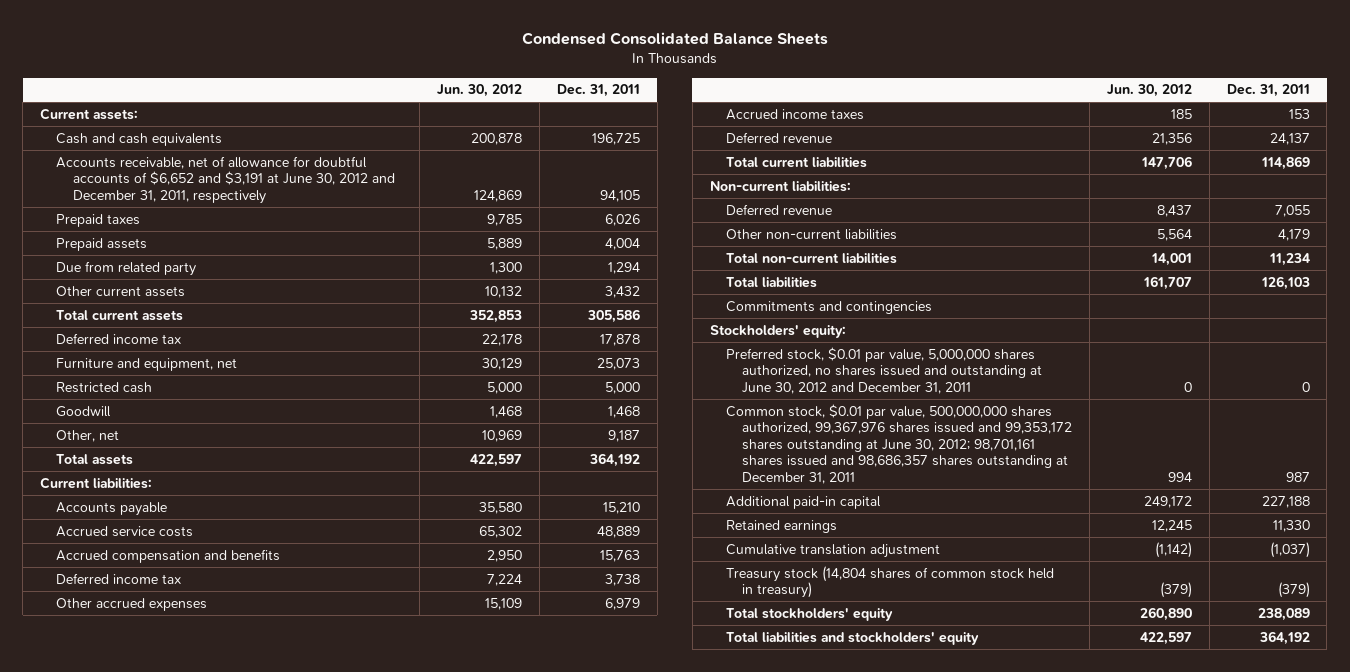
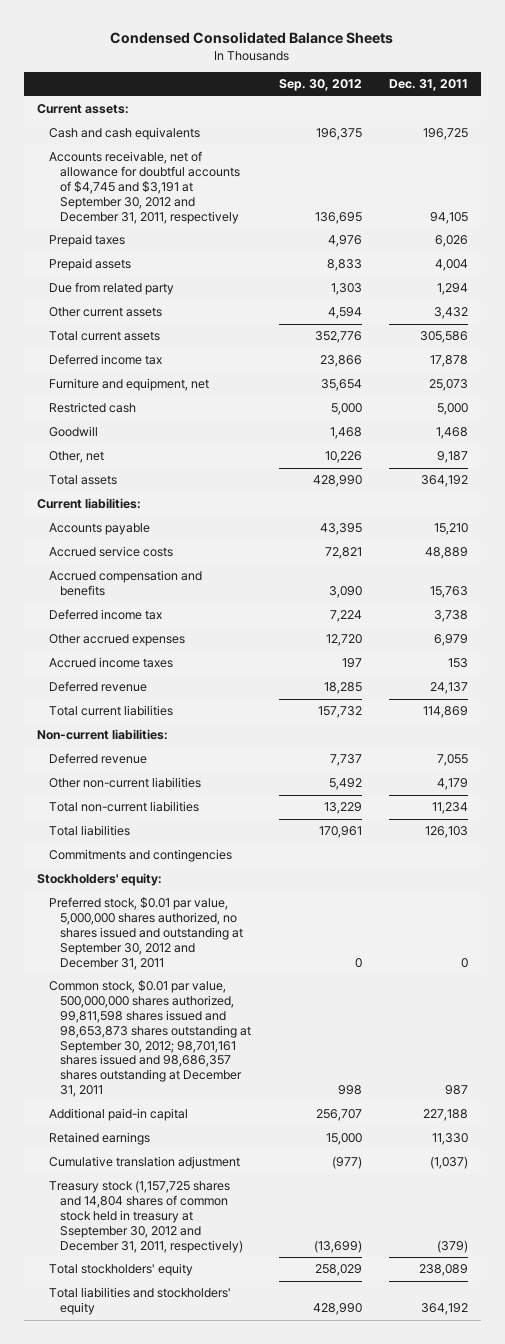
- | Jun. 30, 2012 | Dec. 31, 2011
+ | Sep. 30, 2012 | Dec. 31, 2011
- Accounts receivable, net of allowance for doubtful accounts of $6,652 and $3,191 at June 30, 2012 and December 31, 2011, respectively | 124,869 | 94,105
+ Accounts receivable, net of allowance for doubtful accounts of $4,745 and $3,191 at September 30, 2012 and December 31, 2011, respectively | 136,695 | 94,105
- Preferred stock, $0.01 par value, 5,000,000 shares authorized, no shares issued and outstanding at June 30, 2012 and December 31, 2011 | 0 | 0
- Common stock, $0.01 par value, 500,000,000 shares authorized, 99,367,976 shares issued and 99,353,172 shares outstanding at June 30, 2012; 98,701,161 shares issued and 98,686,357 shares outstanding at December 31, 2011 | 994 | 987
+ Preferred stock, $0.01 par value, 5,000,000 shares authorized, no shares issued and outstanding at September 30, 2012 and December 31, 2011 | 0 | 0
+ Common stock, $0.01 par value, 500,000,000 shares authorized, 99,811,598 shares issued and 98,653,873 shares outstanding at September 30, 2012; 98,701,161 shares issued and 98,686,357 shares outstanding at December 31, 2011 | 998 | 987
- Treasury stock (14,804 shares of common stock held in treasury) | (379) | (379)
+ Treasury stock (1,157,725 shares and 14,804 shares of common stock held in treasury at Sseptember 30, 2012 and December 31, 2011, respectively) | (13,699) | (379)

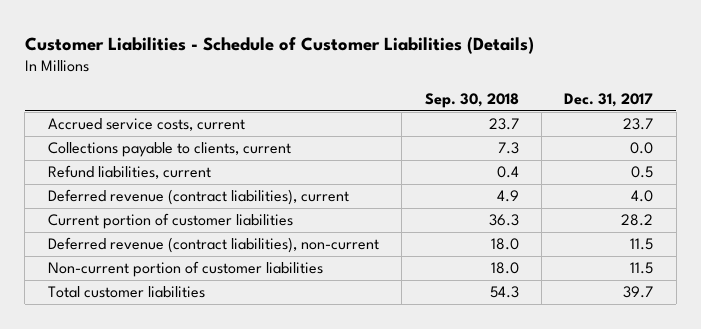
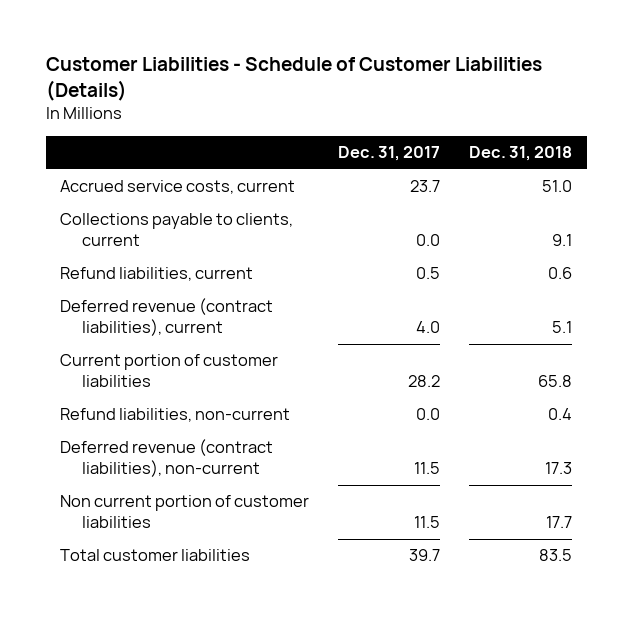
- | Sep. 30, 2018 | Dec. 31, 2017
+ | Dec. 31, 2017 | Dec. 31, 2018
+ Refund liabilities, non-current | 0.0 | 0.4
- Non-current portion of customer liabilities | 18.0 | 11.5
+ Non current portion of customer liabilities | 11.5 | 17.7

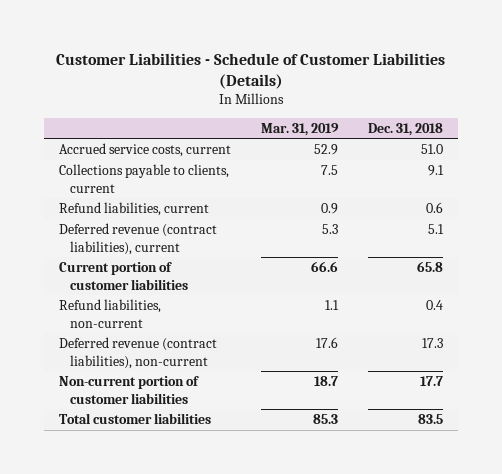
- | Dec. 31, 2017 | Dec. 31, 2018
+ | Mar. 31, 2019 | Dec. 31, 2018
- Non current portion of customer liabilities | 11.5 | 17.7
+ Non-current portion of customer liabilities | 18.7 | 17.7

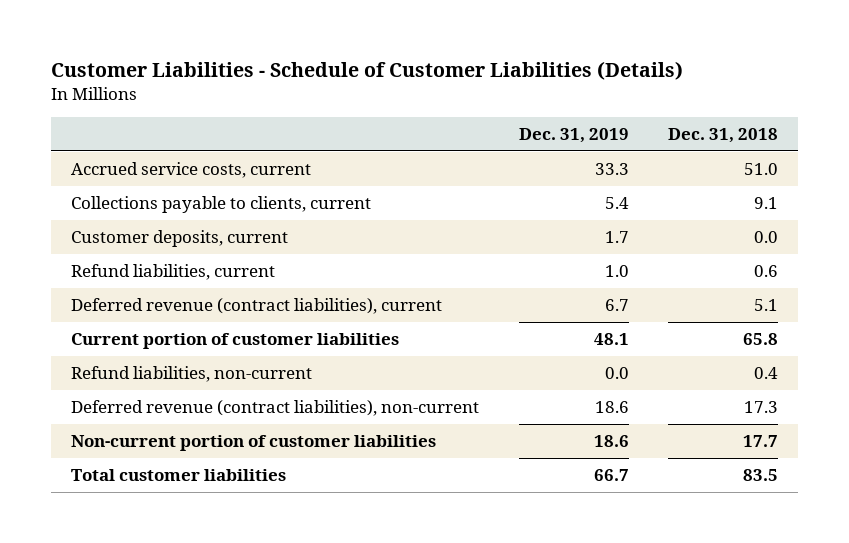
- | Mar. 31, 2019 | Dec. 31, 2018
+ | Dec. 31, 2019 | Dec. 31, 2018
+ Customer deposits, current | 1.7 | 0.0

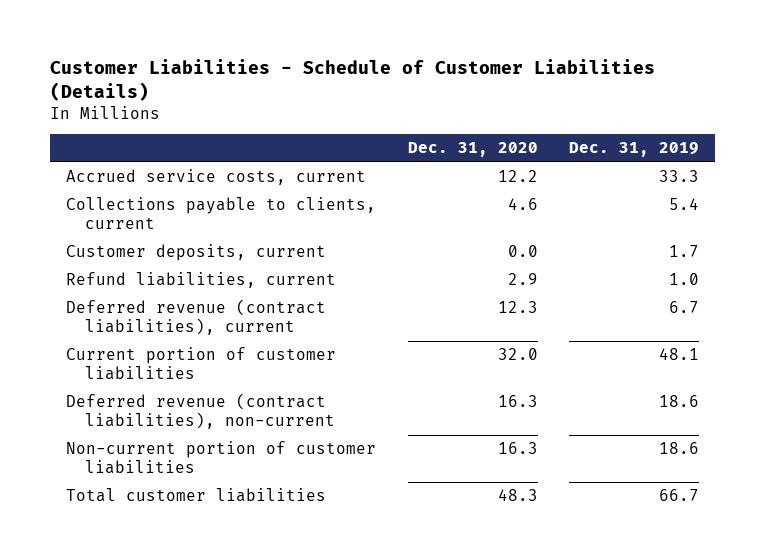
- | Dec. 31, 2019 | Dec. 31, 2018
+ | Dec. 31, 2020 | Dec. 31, 2019
- Refund liabilities, non-current | 0.0 | 0.4

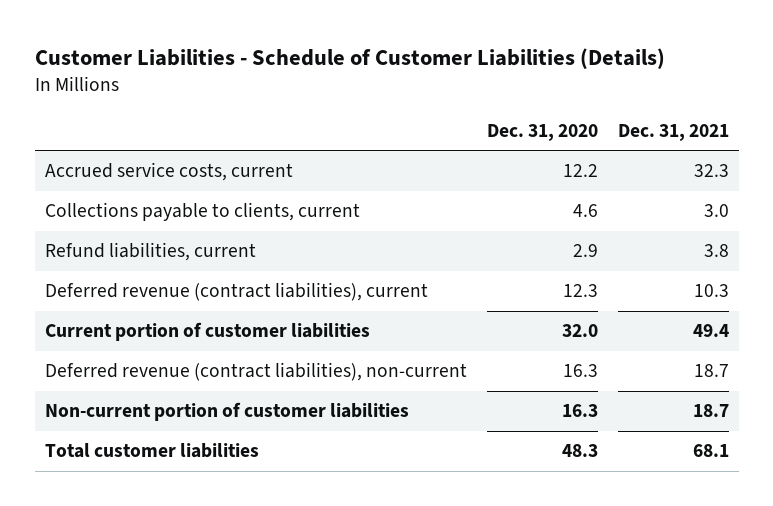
- | Dec. 31, 2020 | Dec. 31, 2019
+ | Dec. 31, 2020 | Dec. 31, 2021
- Customer deposits, current | 0.0 | 1.7

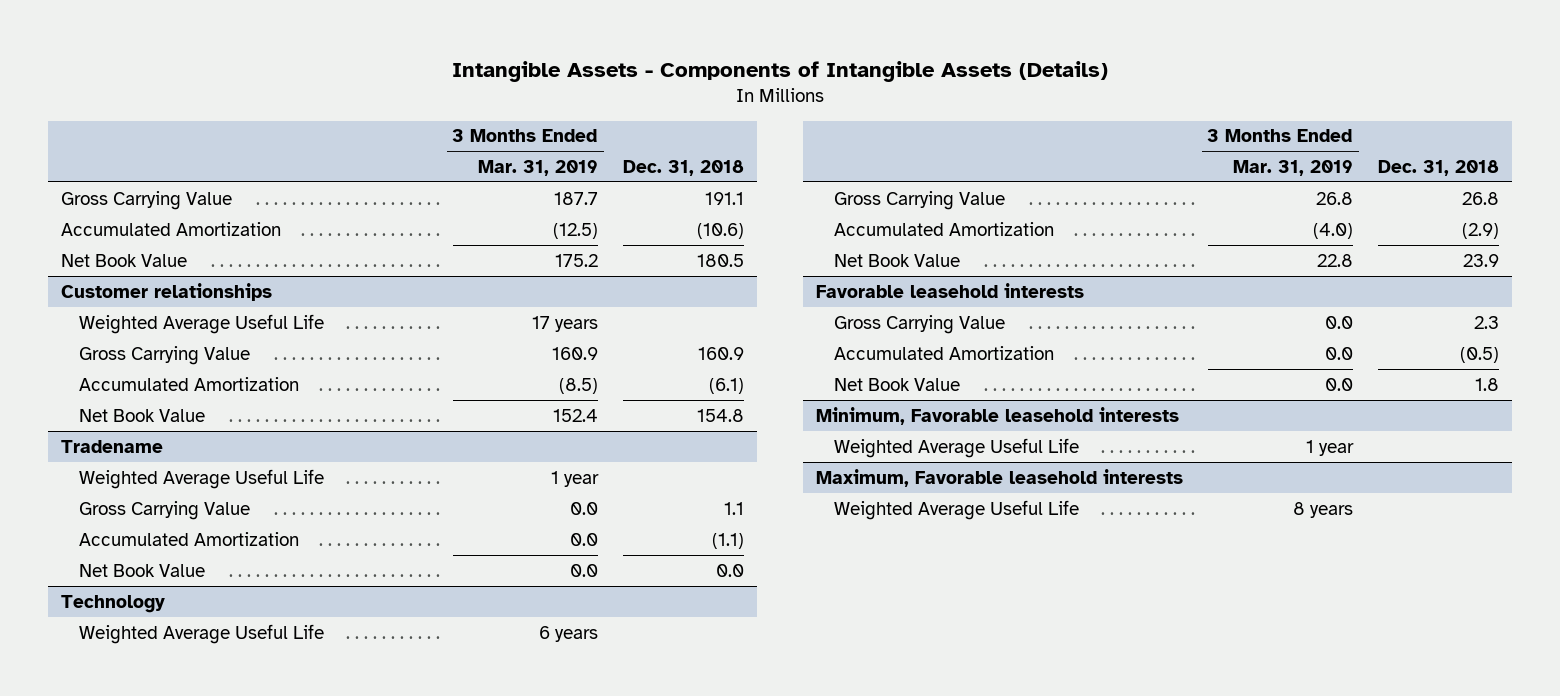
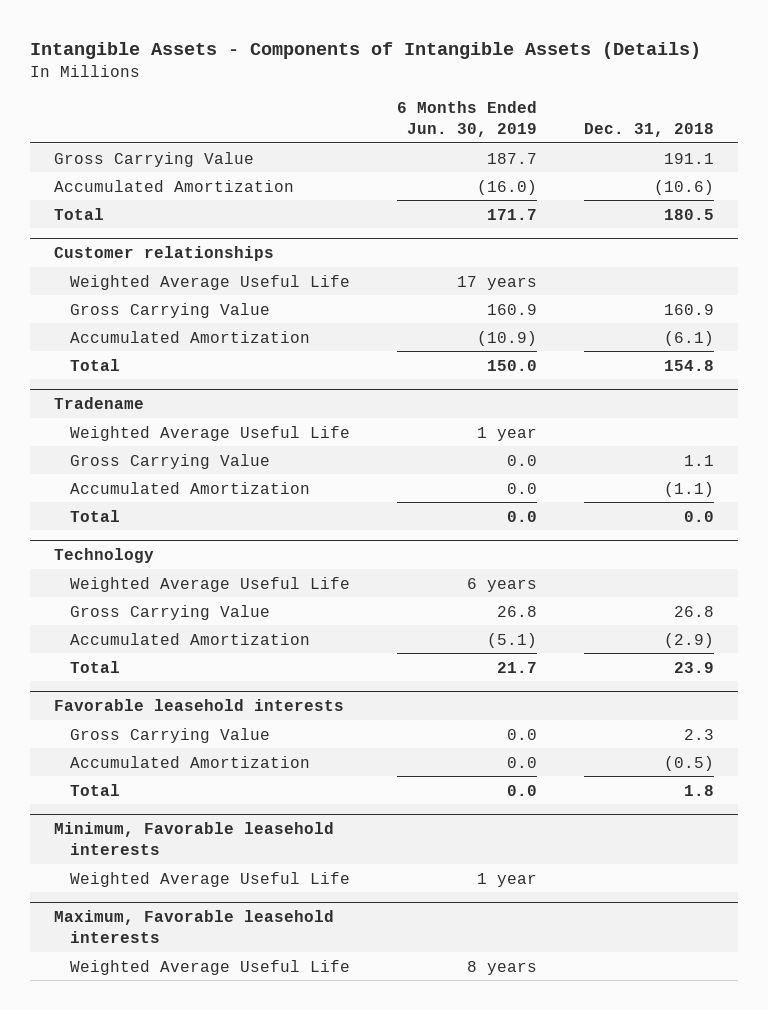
- | 3 Months Ended Mar. 31, 2019 | Dec. 31, 2018
+ | 6 Months Ended Jun. 30, 2019 | Dec. 31, 2018
- Net Book Value | 175.2 | 180.5
+ Total | 171.7 | 180.5
@ Customer relationships
- Net Book Value | 152.4 | 154.8
+ Total | 150.0 | 154.8
@ Tradename
- Net Book Value | 0.0 | 0.0
+ Total | 0.0 | 0.0
@ Technology
- Net Book Value | 22.8 | 23.9
+ Total | 21.7 | 23.9
@ Favorable leasehold interests
- Net Book Value | 0.0 | 1.8
+ Total | 0.0 | 1.8

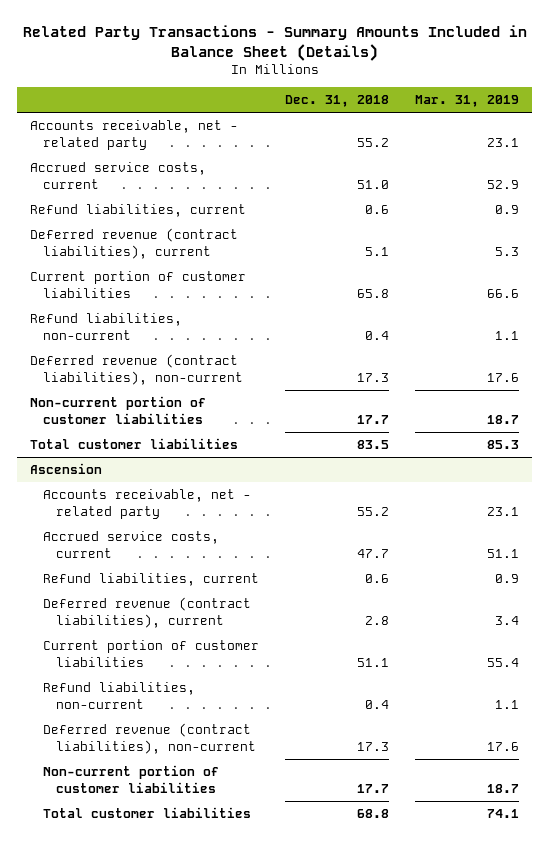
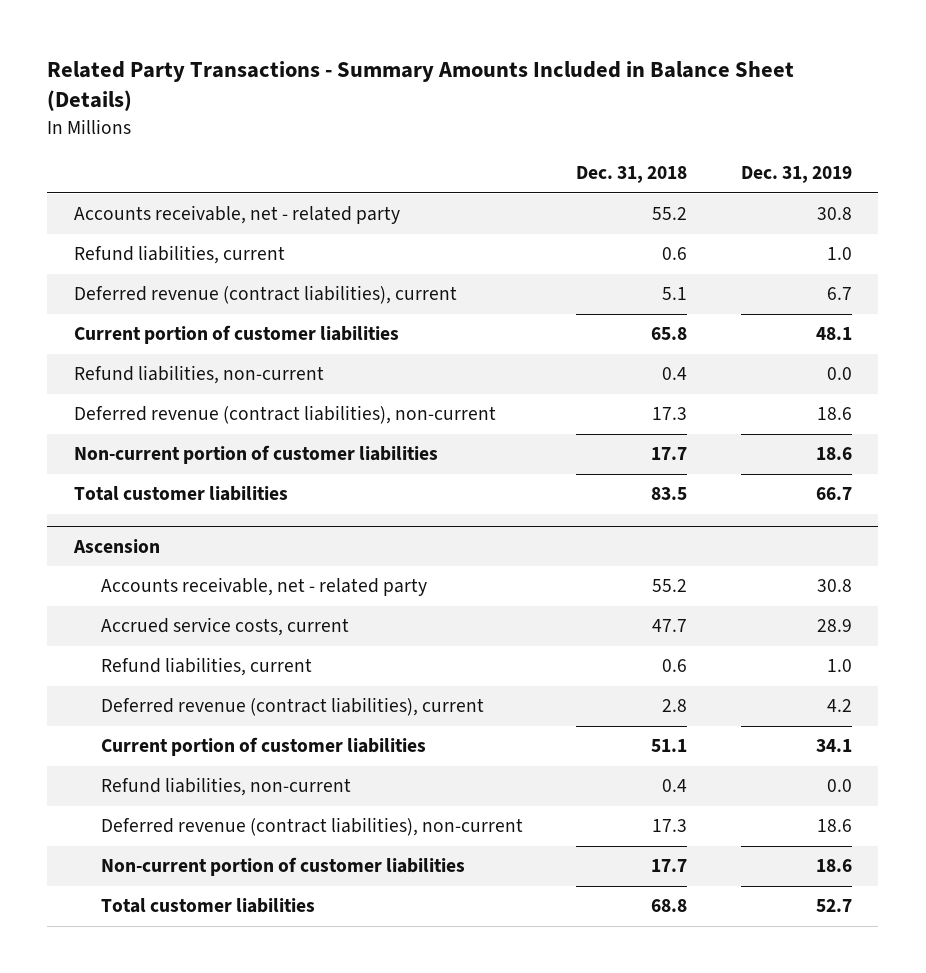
- | Dec. 31, 2018 | Mar. 31, 2019
+ | Dec. 31, 2018 | Dec. 31, 2019
- Accrued service costs, current | 51.0 | 52.9

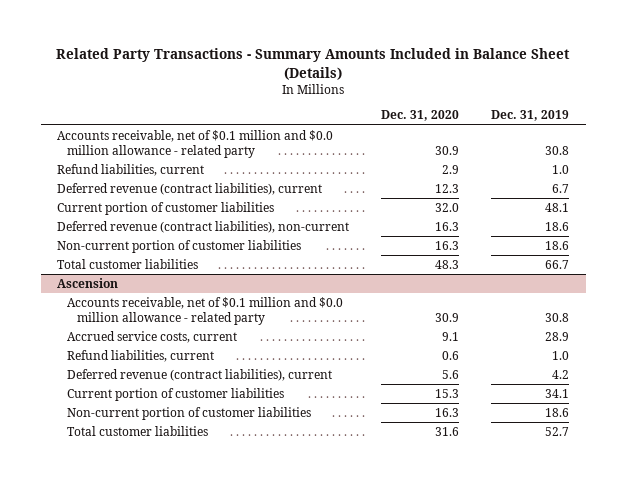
- | Dec. 31, 2018 | Dec. 31, 2019
+ | Dec. 31, 2020 | Dec. 31, 2019
- Accounts receivable, net - related party | 55.2 | 30.8
+ Accounts receivable, net of $0.1 million and $0.0 million allowance - related party | 30.9 | 30.8
- Refund liabilities, non-current | 0.4 | 0.0
@ Ascension
- Accounts receivable, net - related party | 55.2 | 30.8
+ Accounts receivable, net of $0.1 million and $0.0 million allowance - related party | 30.9 | 30.8
- Refund liabilities, non-current | 0.4 | 0.0
- Deferred revenue (contract liabilities), non-current | 17.3 | 18.6

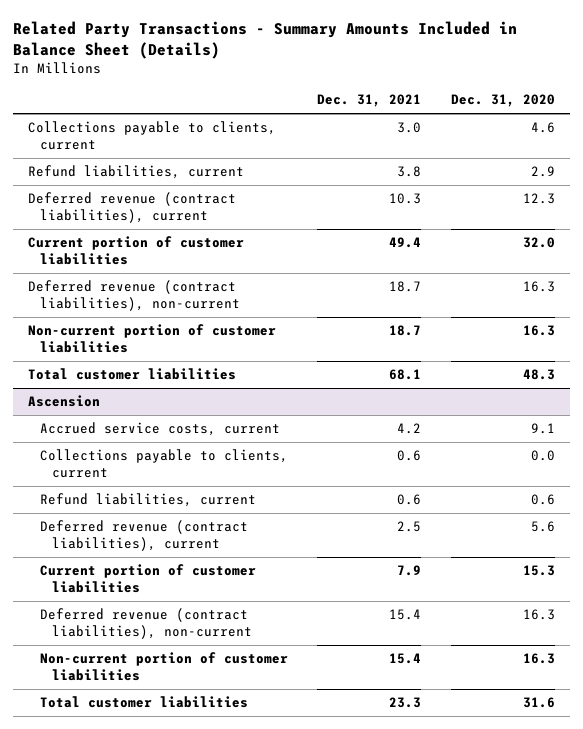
- | Dec. 31, 2020 | Dec. 31, 2019
+ | Dec. 31, 2021 | Dec. 31, 2020
- Accounts receivable, net of $0.1 million and $0.0 million allowance - related party | 30.9 | 30.8
+ Collections payable to clients, current | 3.0 | 4.6
@ Ascension
- Accounts receivable, net of $0.1 million and $0.0 million allowance - related party | 30.9 | 30.8
+ Collections payable to clients, current | 0.6 | 0.0
+ Deferred revenue (contract liabilities), non-current | 15.4 | 16.3

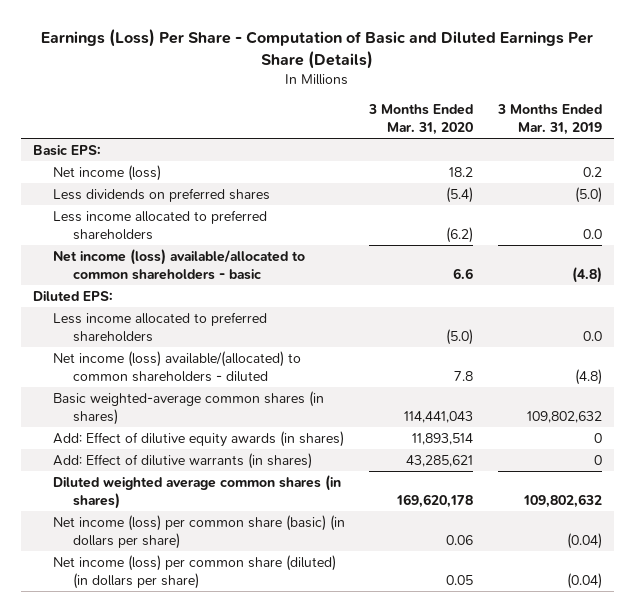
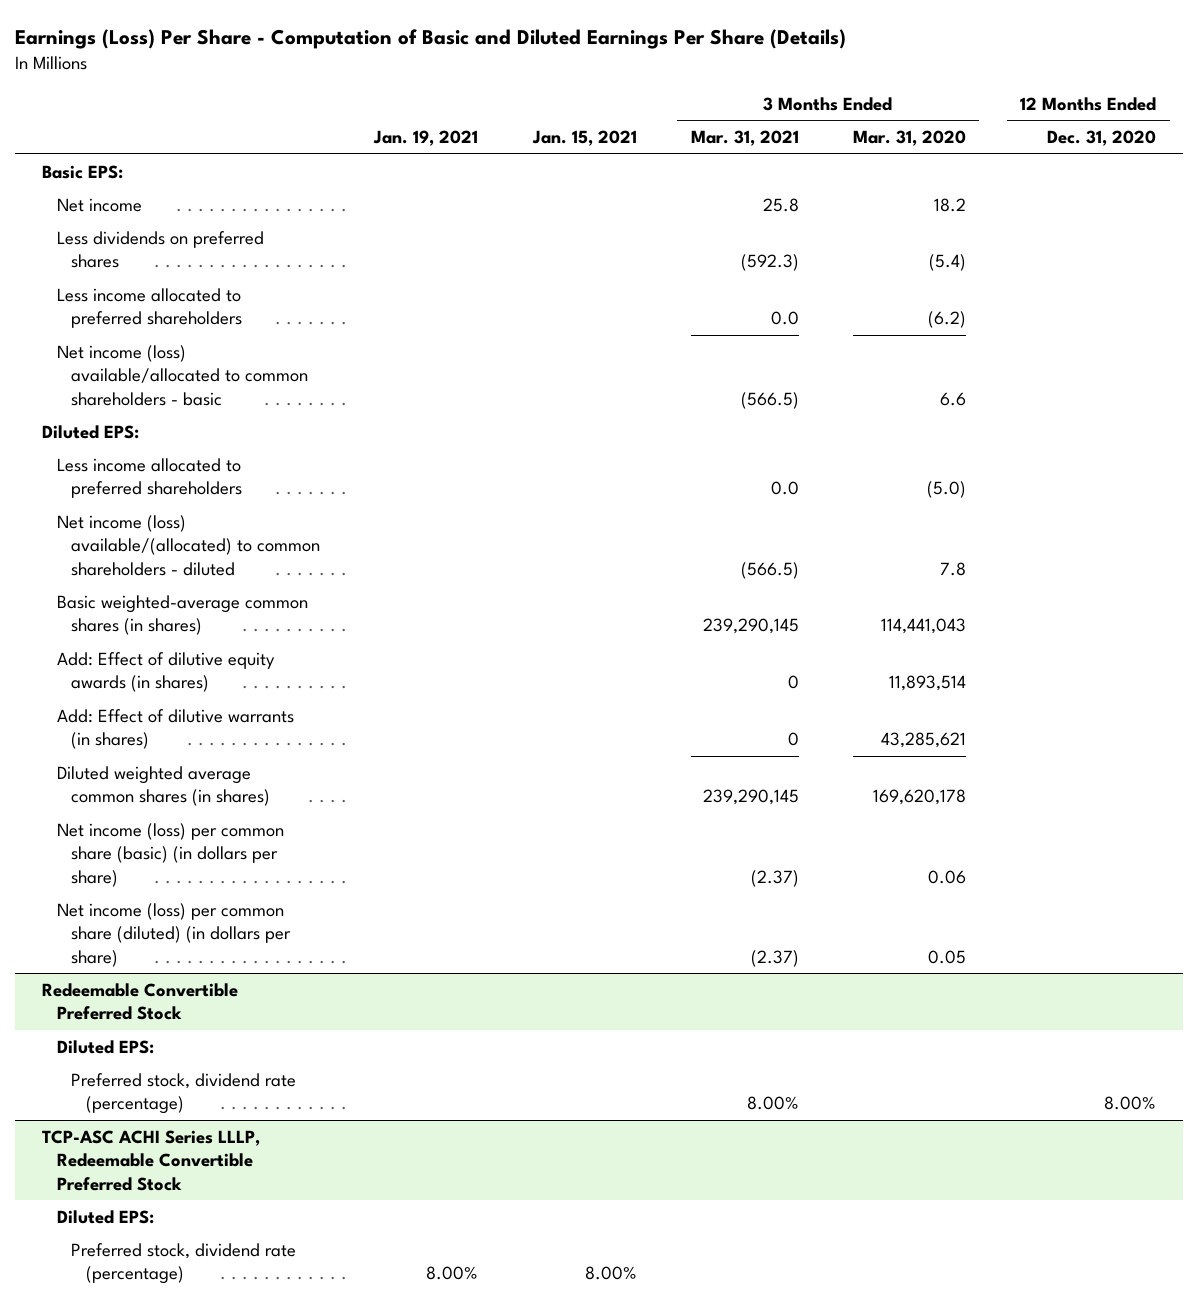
- | 3 Months Ended Mar. 31, 2020 | 3 Months Ended Mar. 31, 2019
+ | Jan. 19, 2021 | Jan. 15, 2021 | 3 Months Ended Mar. 31, 2021 | 3 Months Ended Mar. 31, 2020 | 12 Months Ended Dec. 31, 2020
- Net income (loss) | 18.2 | 0.2
+ Net income | | | 25.8 | 18.2 |
+ Redeemable Convertible Preferred Stock
+ Diluted EPS:
+ Preferred stock, dividend rate (percentage) | | | 8.00% | | 8.00%
+ TCP-ASC ACHI Series LLLP, Redeemable Convertible Preferred Stock
+ Diluted EPS:
+ Preferred stock, dividend rate (percentage) | 8.00% | 8.00% | | |

